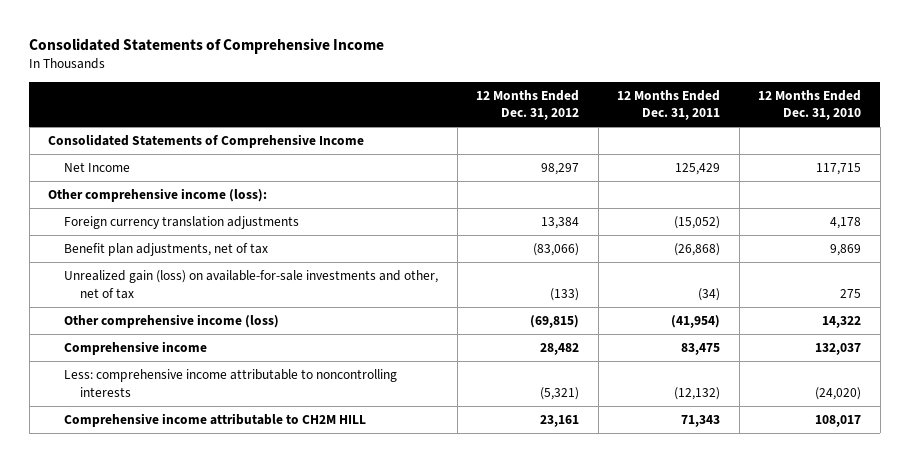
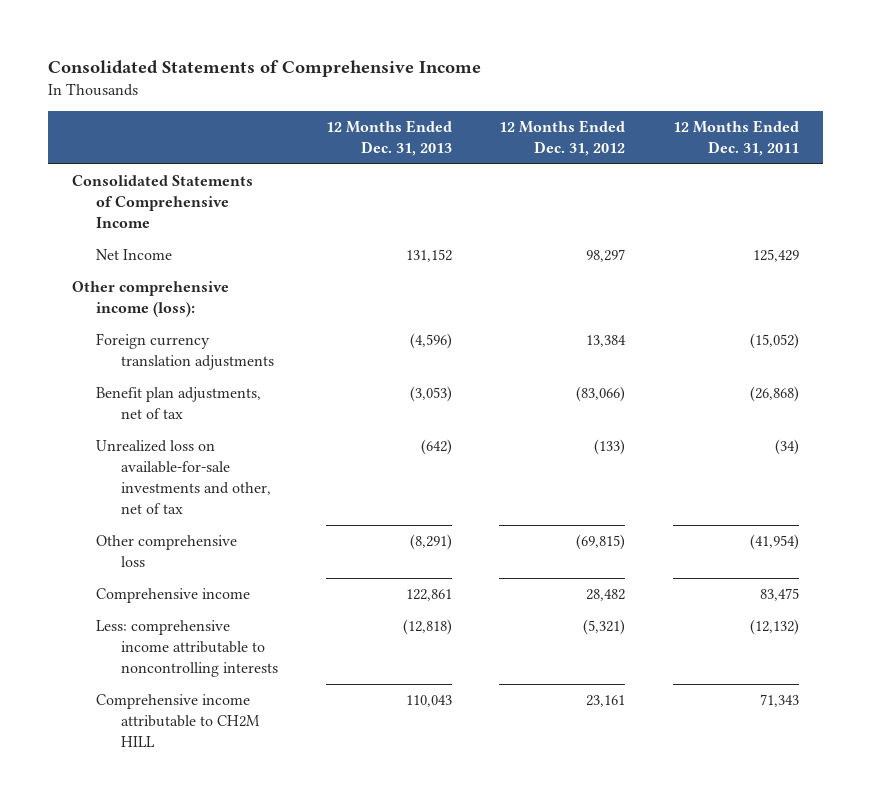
- | 12 Months Ended Dec. 31, 2012 | 12 Months Ended Dec. 31, 2011 | 12 Months Ended Dec. 31, 2010
+ | 12 Months Ended Dec. 31, 2013 | 12 Months Ended Dec. 31, 2012 | 12 Months Ended Dec. 31, 2011
- Unrealized gain (loss) on available-for-sale investments and other, net of tax | (133) | (34) | 275
- Other comprehensive income (loss) | (69,815) | (41,954) | 14,322
+ Unrealized loss on available-for-sale investments and other, net of tax | (642) | (133) | (34)
+ Other comprehensive loss | (8,291) | (69,815) | (41,954)

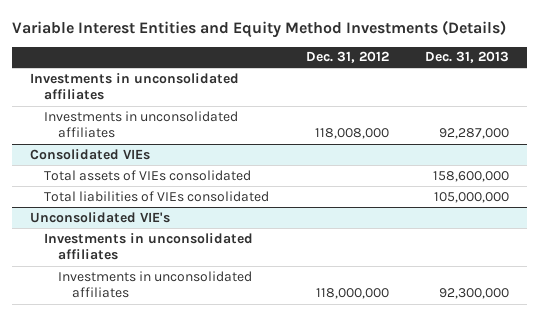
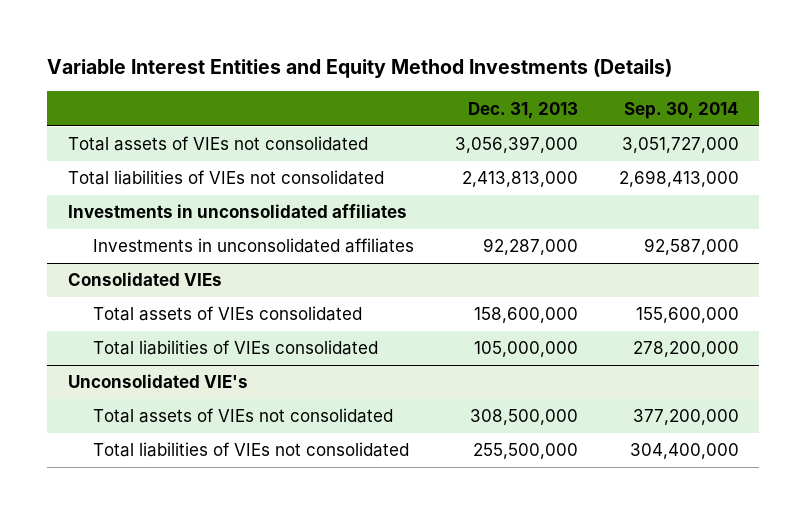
- | Dec. 31, 2012 | Dec. 31, 2013
+ | Dec. 31, 2013 | Sep. 30, 2014
+ Total assets of VIEs not consolidated | 3,056,397,000 | 3,051,727,000
+ Total liabilities of VIEs not consolidated | 2,413,813,000 | 2,698,413,000
@ Unconsolidated VIE's
- Investments in unconsolidated affiliates
- Investments in unconsolidated affiliates | 118,000,000 | 92,300,000
+ Total assets of VIEs not consolidated | 308,500,000 | 377,200,000
+ Total liabilities of VIEs not consolidated | 255,500,000 | 304,400,000

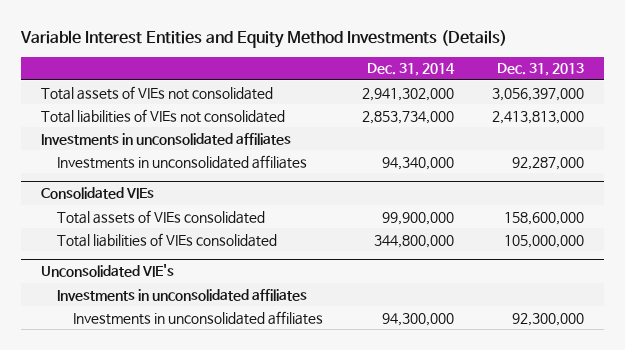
- | Dec. 31, 2013 | Sep. 30, 2014
+ | Dec. 31, 2014 | Dec. 31, 2013
@ Unconsolidated VIE's
- Total assets of VIEs not consolidated | 308,500,000 | 377,200,000
- Total liabilities of VIEs not consolidated | 255,500,000 | 304,400,000
+ Investments in unconsolidated affiliates
+ Investments in unconsolidated affiliates | 94,300,000 | 92,300,000

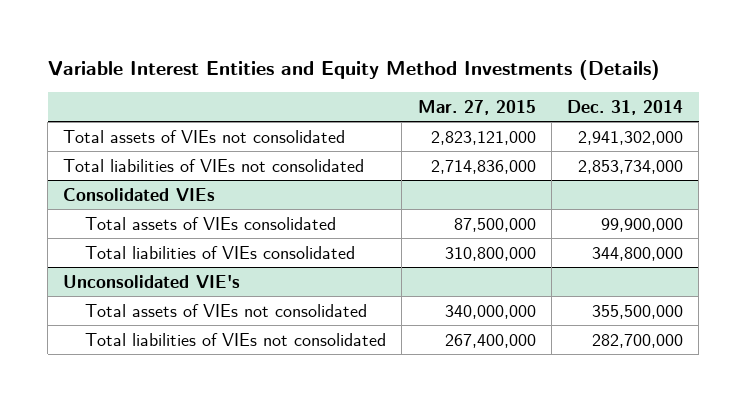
- | Dec. 31, 2014 | Dec. 31, 2013
+ | Mar. 27, 2015 | Dec. 31, 2014
- Investments in unconsolidated affiliates
- Investments in unconsolidated affiliates | 94,340,000 | 92,287,000
@ Unconsolidated VIE's
- Investments in unconsolidated affiliates
- Investments in unconsolidated affiliates | 94,300,000 | 92,300,000
+ Total assets of VIEs not consolidated | 340,000,000 | 355,500,000
+ Total liabilities of VIEs not consolidated | 267,400,000 | 282,700,000

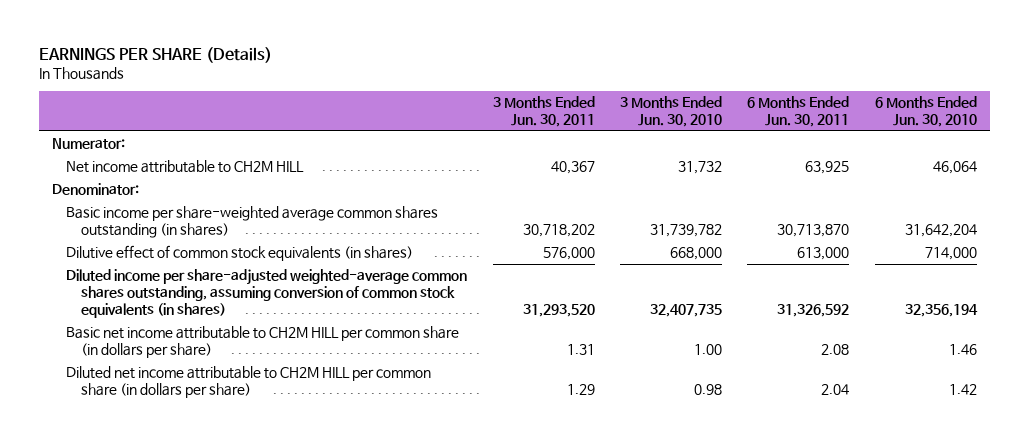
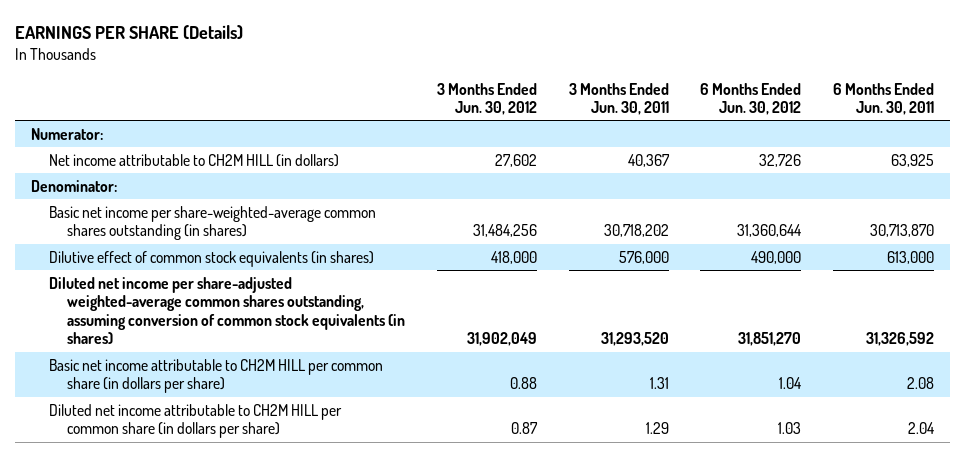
- | 3 Months Ended Jun. 30, 2011 | 3 Months Ended Jun. 30, 2010 | 6 Months Ended Jun. 30, 2011 | 6 Months Ended Jun. 30, 2010
+ | 3 Months Ended Jun. 30, 2012 | 3 Months Ended Jun. 30, 2011 | 6 Months Ended Jun. 30, 2012 | 6 Months Ended Jun. 30, 2011
- Net income attributable to CH2M HILL | 40,367 | 31,732 | 63,925 | 46,064
+ Net income attributable to CH2M HILL (in dollars) | 27,602 | 40,367 | 32,726 | 63,925
- Basic income per share-weighted average common shares outstanding (in shares) | 30,718,202 | 31,739,782 | 30,713,870 | 31,642,204
+ Basic net income per share-weighted-average common shares outstanding (in shares) | 31,484,256 | 30,718,202 | 31,360,644 | 30,713,870
- Diluted income per share-adjusted weighted-average common shares outstanding, assuming conversion of common stock equivalents (in shares) | 31,293,520 | 32,407,735 | 31,326,592 | 32,356,194
+ Diluted net income per share-adjusted weighted-average common shares outstanding, assuming conversion of common stock equivalents (in shares) | 31,902,049 | 31,293,520 | 31,851,270 | 31,326,592

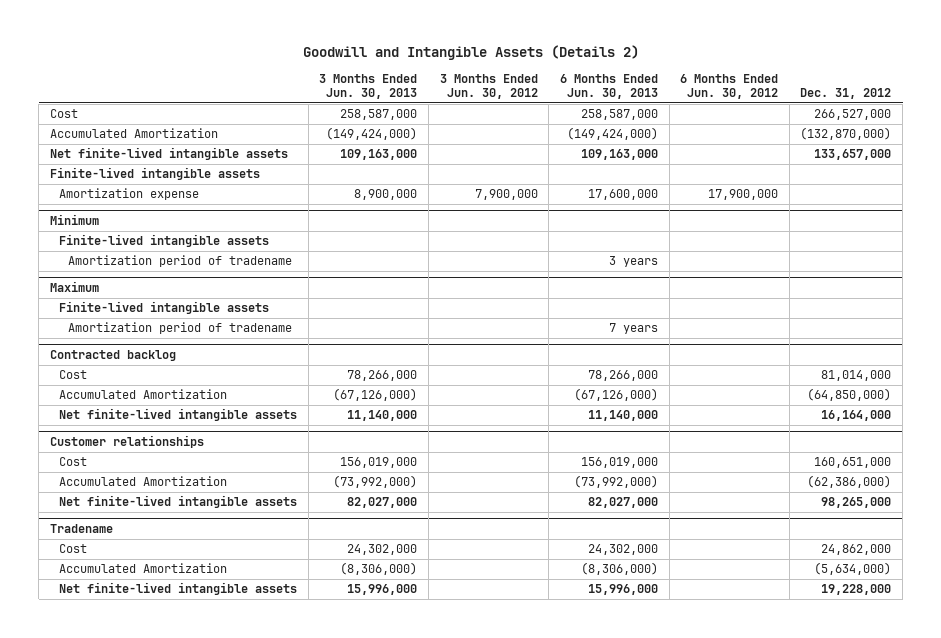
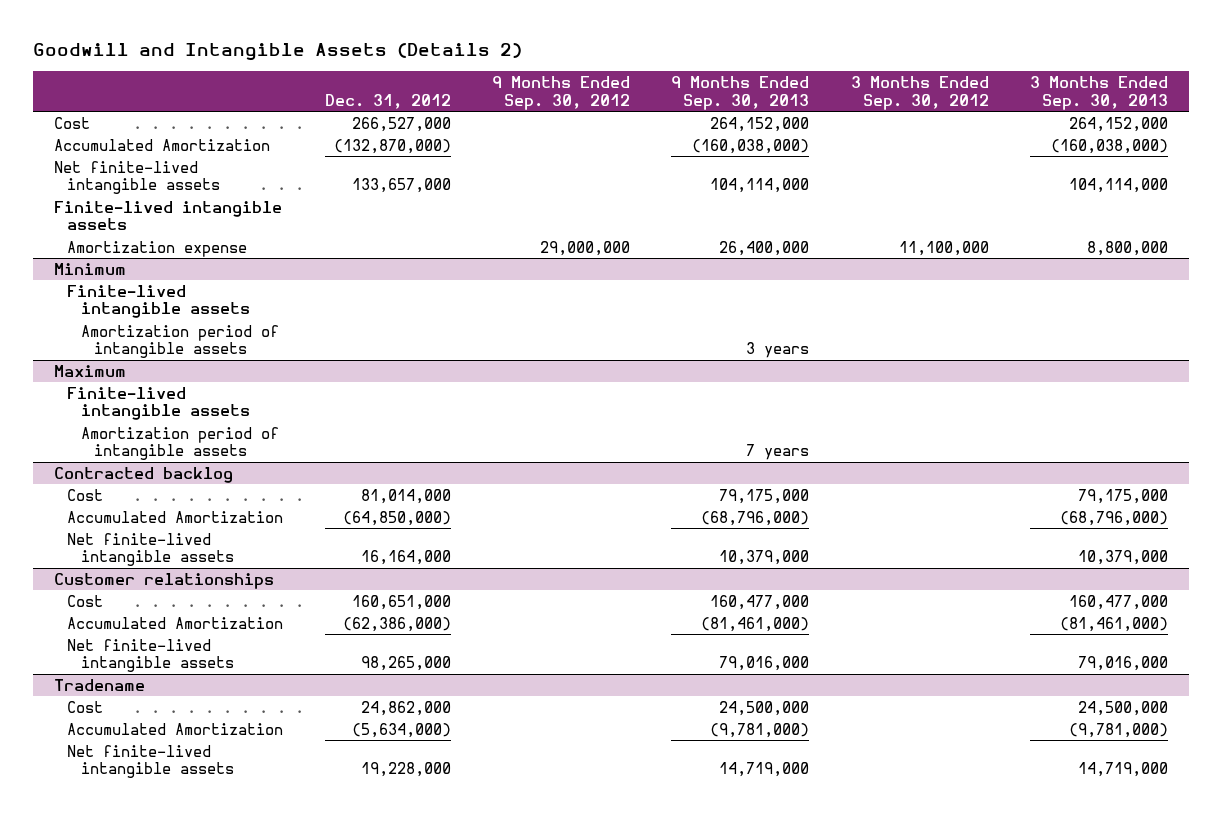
- | 3 Months Ended Jun. 30, 2013 | 3 Months Ended Jun. 30, 2012 | 6 Months Ended Jun. 30, 2013 | 6 Months Ended Jun. 30, 2012 | Dec. 31, 2012
+ | Dec. 31, 2012 | 9 Months Ended Sep. 30, 2012 | 9 Months Ended Sep. 30, 2013 | 3 Months Ended Sep. 30, 2012 | 3 Months Ended Sep. 30, 2013
@ Minimum
- Amortization period of tradename | | | 3 years | |
+ Amortization period of intangible assets | | | 3 years | |
@ Maximum
- Amortization period of tradename | | | 7 years | |
+ Amortization period of intangible assets | | | 7 years | |

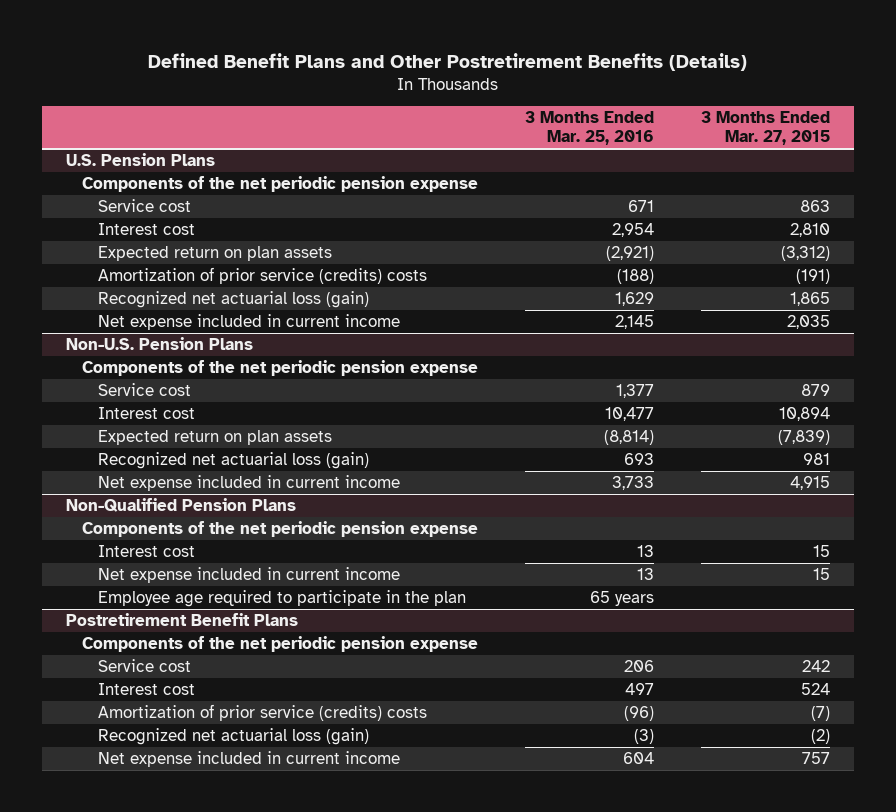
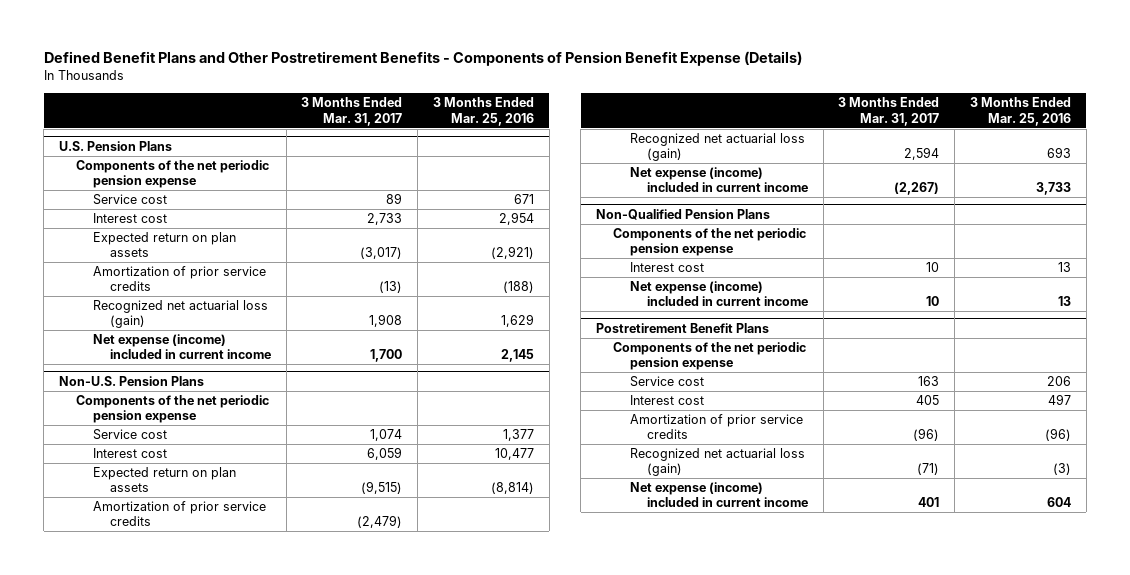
- Defined Benefit Plans and Other Postretirement Benefits (Details)
+ Defined Benefit Plans and Other Postretirement Benefits - Components of Pension Benefit Expense (Details)
- | 3 Months Ended Mar. 25, 2016 | 3 Months Ended Mar. 27, 2015
+ | 3 Months Ended Mar. 31, 2017 | 3 Months Ended Mar. 25, 2016
@ U.S. Pension Plans
- Amortization of prior service (credits) costs | (188) | (191)
+ Amortization of prior service credits | (13) | (188)
- Net expense included in current income | 2,145 | 2,035
+ Net expense (income) included in current income | 1,700 | 2,145
@ Non-U.S. Pension Plans
+ Amortization of prior service credits | (2,479) |
- Net expense included in current income | 3,733 | 4,915
+ Net expense (income) included in current income | (2,267) | 3,733
@ Non-Qualified Pension Plans
- Net expense included in current income | 13 | 15
- Employee age required to participate in the plan | 65 years |
+ Net expense (income) included in current income | 10 | 13
@ Postretirement Benefit Plans
- Amortization of prior service (credits) costs | (96) | (7)
+ Amortization of prior service credits | (96) | (96)
- Net expense included in current income | 604 | 757
+ Net expense (income) included in current income | 401 | 604

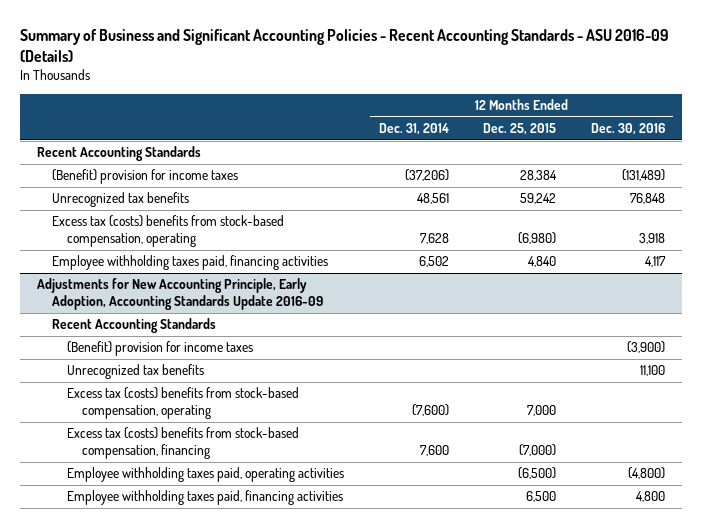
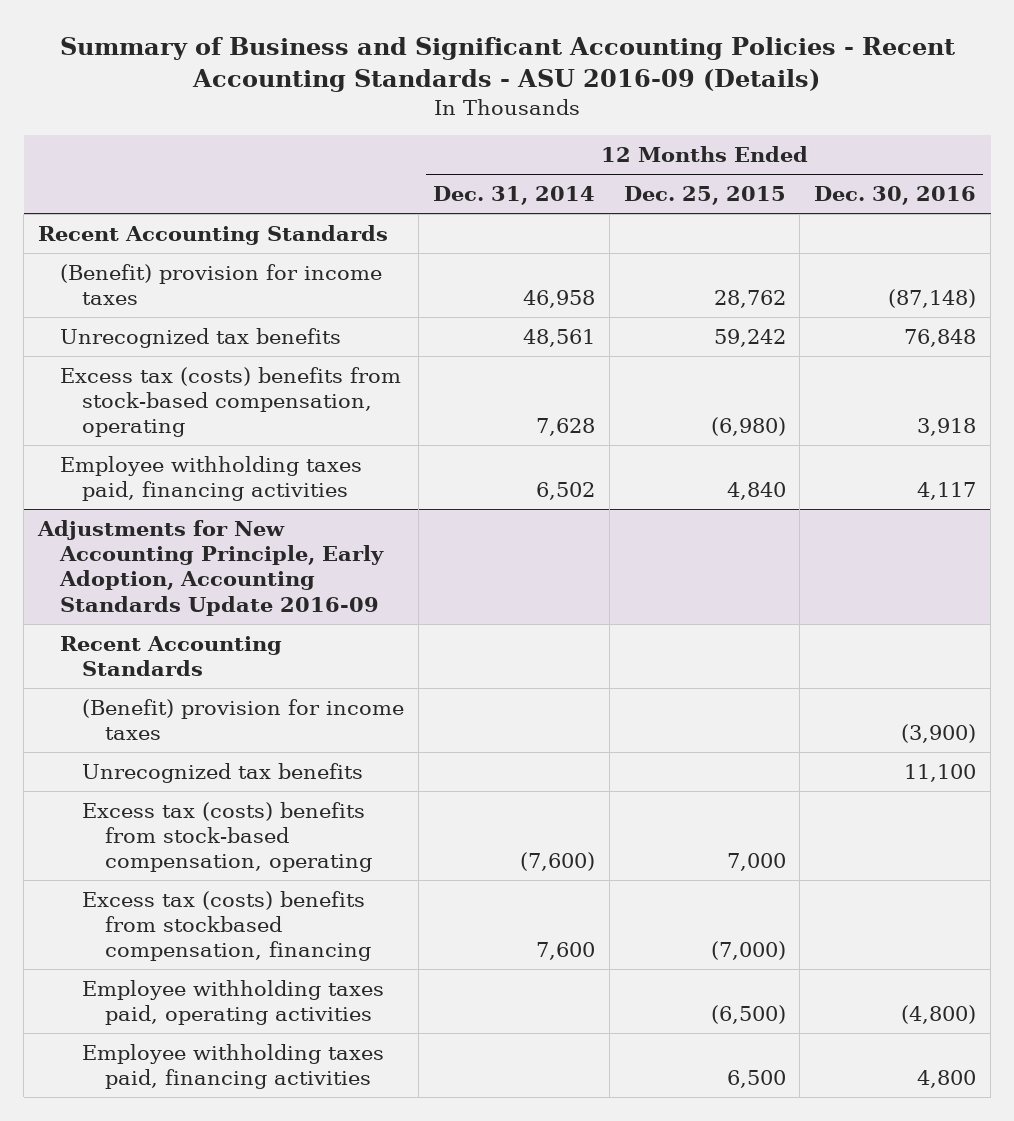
- (Benefit) provision for income taxes | (37,206) | 28,384 | (131,489)
+ (Benefit) provision for income taxes | 46,958 | 28,762 | (87,148)
@ Adjustments for New Accounting Principle, Early Adoption, Accounting Standards Update 2016-09
- Excess tax (costs) benefits from stock-based compensation, financing | 7,600 | (7,000) |
+ Excess tax (costs) benefits from stockbased compensation, financing | 7,600 | (7,000) |

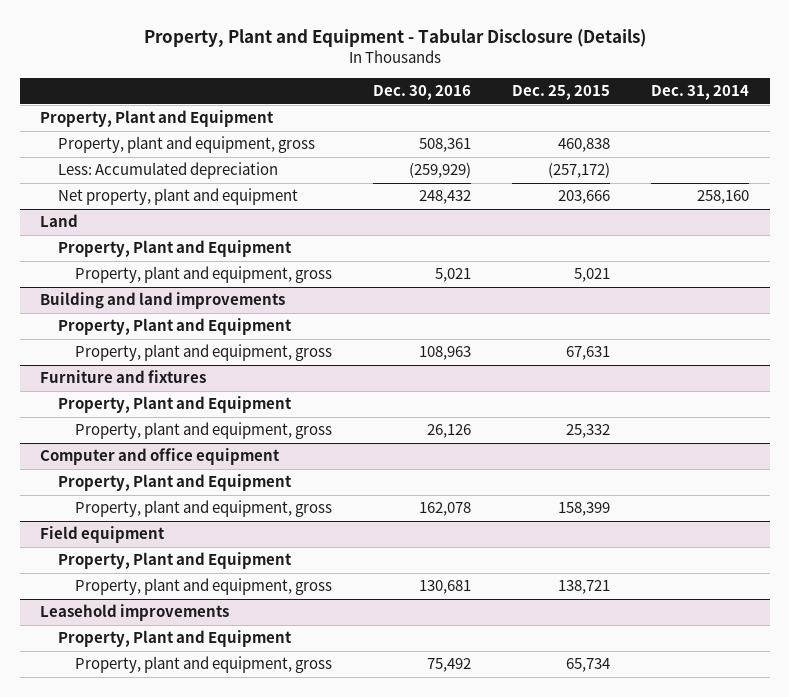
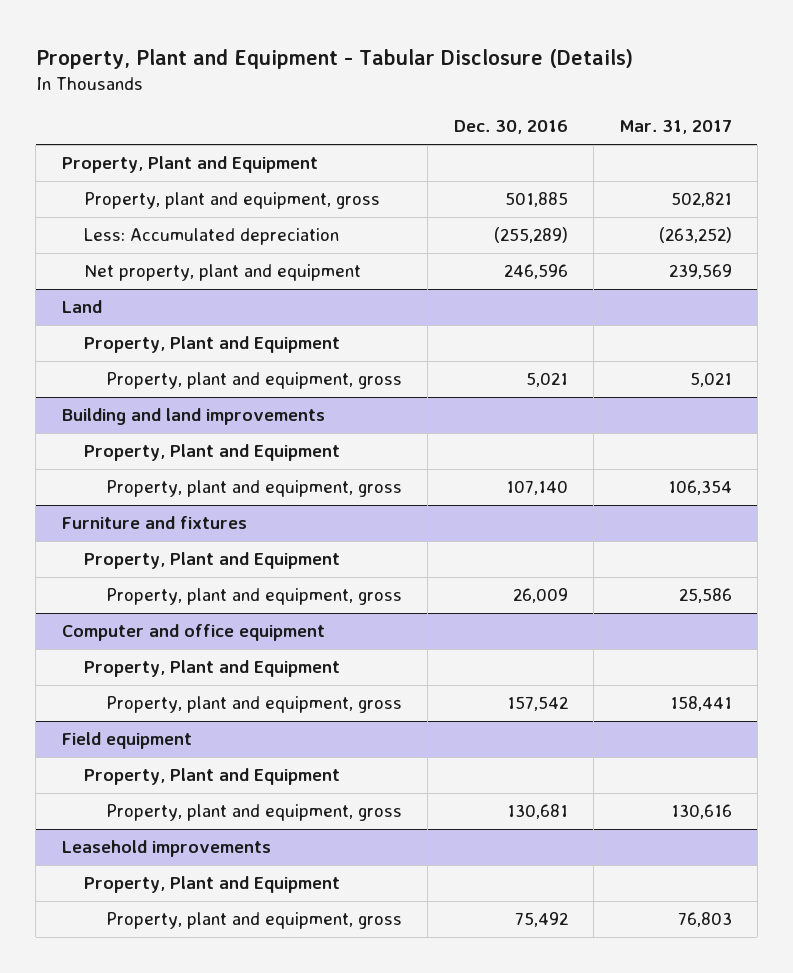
- | Dec. 30, 2016 | Dec. 25, 2015 | Dec. 31, 2014
+ | Dec. 30, 2016 | Mar. 31, 2017
- Property, plant and equipment, gross | 508,361 | 460,838 |
- Less: Accumulated depreciation | (259,929) | (257,172) |
- Net property, plant and equipment | 248,432 | 203,666 | 258,160
+ Property, plant and equipment, gross | 501,885 | 502,821
+ Less: Accumulated depreciation | (255,289) | (263,252)
+ Net property, plant and equipment | 246,596 | 239,569
@ Building and land improvements
- Property, plant and equipment, gross | 108,963 | 67,631 |
+ Property, plant and equipment, gross | 107,140 | 106,354
@ Furniture and fixtures
- Property, plant and equipment, gross | 26,126 | 25,332 |
+ Property, plant and equipment, gross | 26,009 | 25,586
@ Computer and office equipment
- Property, plant and equipment, gross | 162,078 | 158,399 |
+ Property, plant and equipment, gross | 157,542 | 158,441

